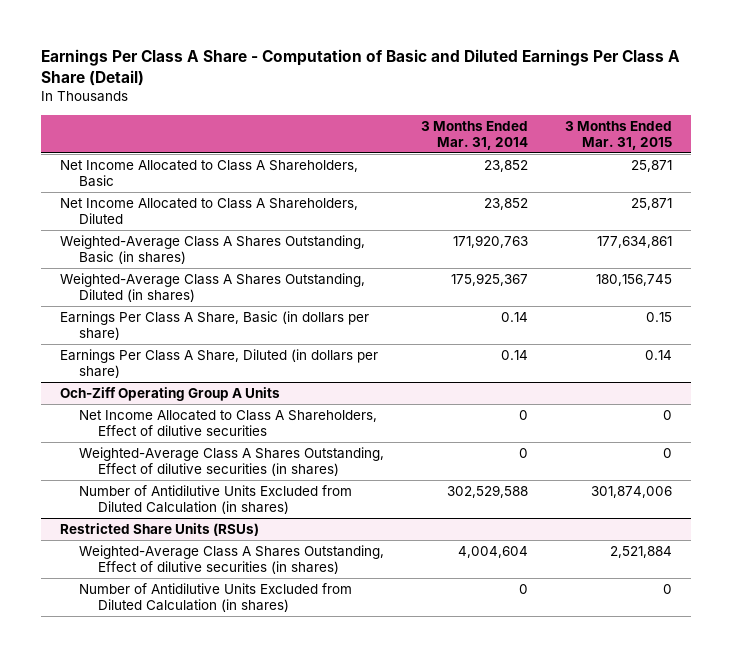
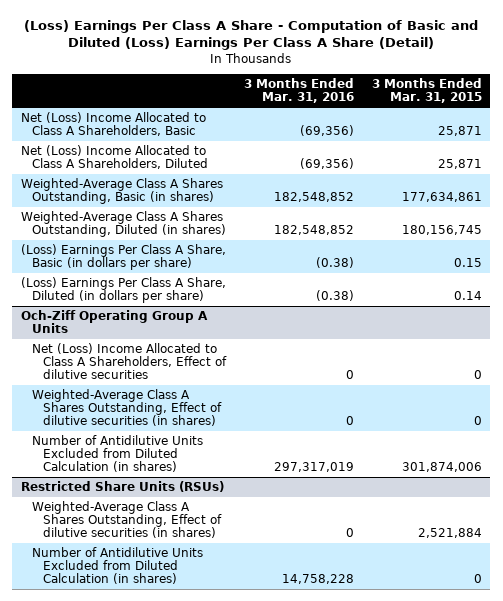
- Earnings Per Class A Share - Computation of Basic and Diluted Earnings Per Class A Share (Detail)
+ (Loss) Earnings Per Class A Share - Computation of Basic and Diluted (Loss) Earnings Per Class A Share (Detail)
- | 3 Months Ended Mar. 31, 2014 | 3 Months Ended Mar. 31, 2015
+ | 3 Months Ended Mar. 31, 2016 | 3 Months Ended Mar. 31, 2015
- Net Income Allocated to Class A Shareholders, Basic | 23,852 | 25,871
- Net Income Allocated to Class A Shareholders, Diluted | 23,852 | 25,871
+ Net (Loss) Income Allocated to Class A Shareholders, Basic | (69,356) | 25,871
+ Net (Loss) Income Allocated to Class A Shareholders, Diluted | (69,356) | 25,871
- Earnings Per Class A Share, Basic (in dollars per share) | 0.14 | 0.15
- Earnings Per Class A Share, Diluted (in dollars per share) | 0.14 | 0.14
+ (Loss) Earnings Per Class A Share, Basic (in dollars per share) | (0.38) | 0.15
+ (Loss) Earnings Per Class A Share, Diluted (in dollars per share) | (0.38) | 0.14
@ Och-Ziff Operating Group A Units
- Net Income Allocated to Class A Shareholders, Effect of dilutive securities | 0 | 0
+ Net (Loss) Income Allocated to Class A Shareholders, Effect of dilutive securities | 0 | 0

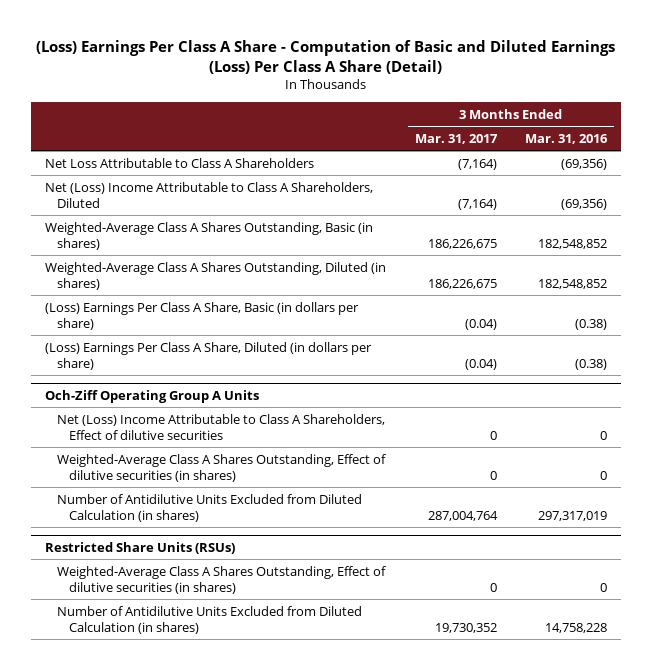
- (Loss) Earnings Per Class A Share - Computation of Basic and Diluted (Loss) Earnings Per Class A Share (Detail)
+ (Loss) Earnings Per Class A Share - Computation of Basic and Diluted Earnings (Loss) Per Class A Share (Detail)
- | 3 Months Ended Mar. 31, 2016 | 3 Months Ended Mar. 31, 2015
+ | 3 Months Ended Mar. 31, 2017 | 3 Months Ended Mar. 31, 2016
- Net (Loss) Income Allocated to Class A Shareholders, Basic | (69,356) | 25,871
- Net (Loss) Income Allocated to Class A Shareholders, Diluted | (69,356) | 25,871
+ Net Loss Attributable to Class A Shareholders | (7,164) | (69,356)
+ Net (Loss) Income Attributable to Class A Shareholders, Diluted | (7,164) | (69,356)
@ Och-Ziff Operating Group A Units
- Net (Loss) Income Allocated to Class A Shareholders, Effect of dilutive securities | 0 | 0
+ Net (Loss) Income Attributable to Class A Shareholders, Effect of dilutive securities | 0 | 0

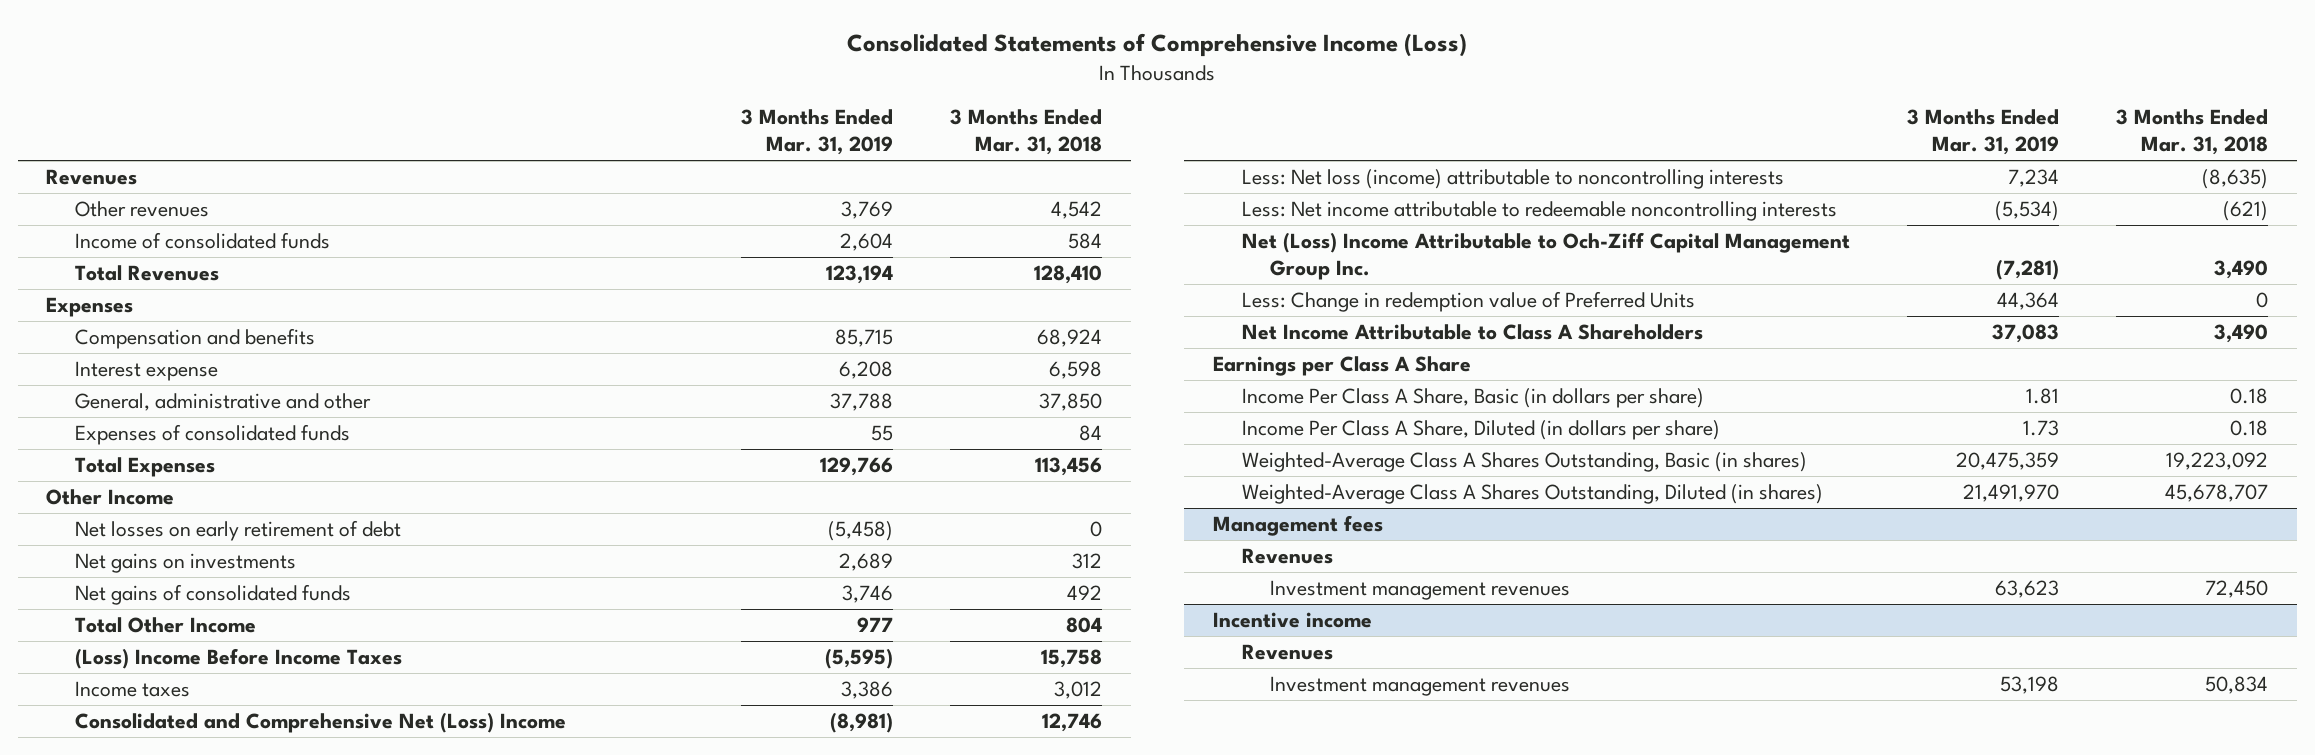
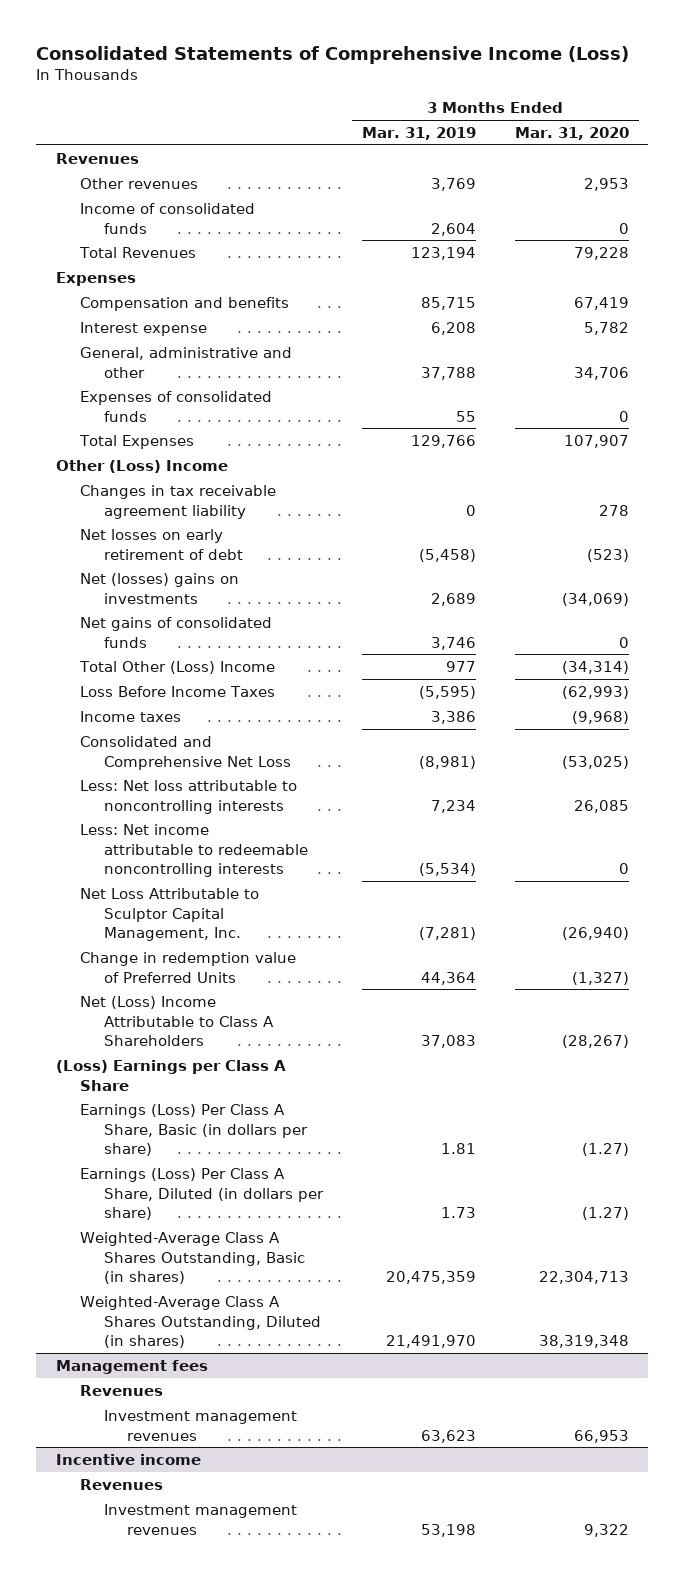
- | 3 Months Ended Mar. 31, 2019 | 3 Months Ended Mar. 31, 2018
+ | 3 Months Ended Mar. 31, 2019 | 3 Months Ended Mar. 31, 2020
- Other Income
+ Other (Loss) Income
+ Changes in tax receivable agreement liability | 0 | 278
- Net gains on investments | 2,689 | 312
+ Net (losses) gains on investments | 2,689 | (34,069)
- Total Other Income | 977 | 804
- (Loss) Income Before Income Taxes | (5,595) | 15,758
+ Total Other (Loss) Income | 977 | (34,314)
+ Loss Before Income Taxes | (5,595) | (62,993)
- Consolidated and Comprehensive Net (Loss) Income | (8,981) | 12,746
- Less: Net loss (income) attributable to noncontrolling interests | 7,234 | (8,635)
+ Consolidated and Comprehensive Net Loss | (8,981) | (53,025)
+ Less: Net loss attributable to noncontrolling interests | 7,234 | 26,085
- Net (Loss) Income Attributable to Och-Ziff Capital Management Group Inc. | (7,281) | 3,490
- Less: Change in redemption value of Preferred Units | 44,364 | 0
- Net Income Attributable to Class A Shareholders | 37,083 | 3,490
- Earnings per Class A Share
- Income Per Class A Share, Basic (in dollars per share) | 1.81 | 0.18
- Income Per Class A Share, Diluted (in dollars per share) | 1.73 | 0.18
+ Net Loss Attributable to Sculptor Capital Management, Inc. | (7,281) | (26,940)
+ Change in redemption value of Preferred Units | 44,364 | (1,327)
+ Net (Loss) Income Attributable to Class A Shareholders | 37,083 | (28,267)
+ (Loss) Earnings per Class A Share
+ Earnings (Loss) Per Class A Share, Basic (in dollars per share) | 1.81 | (1.27)
+ Earnings (Loss) Per Class A Share, Diluted (in dollars per share) | 1.73 | (1.27)

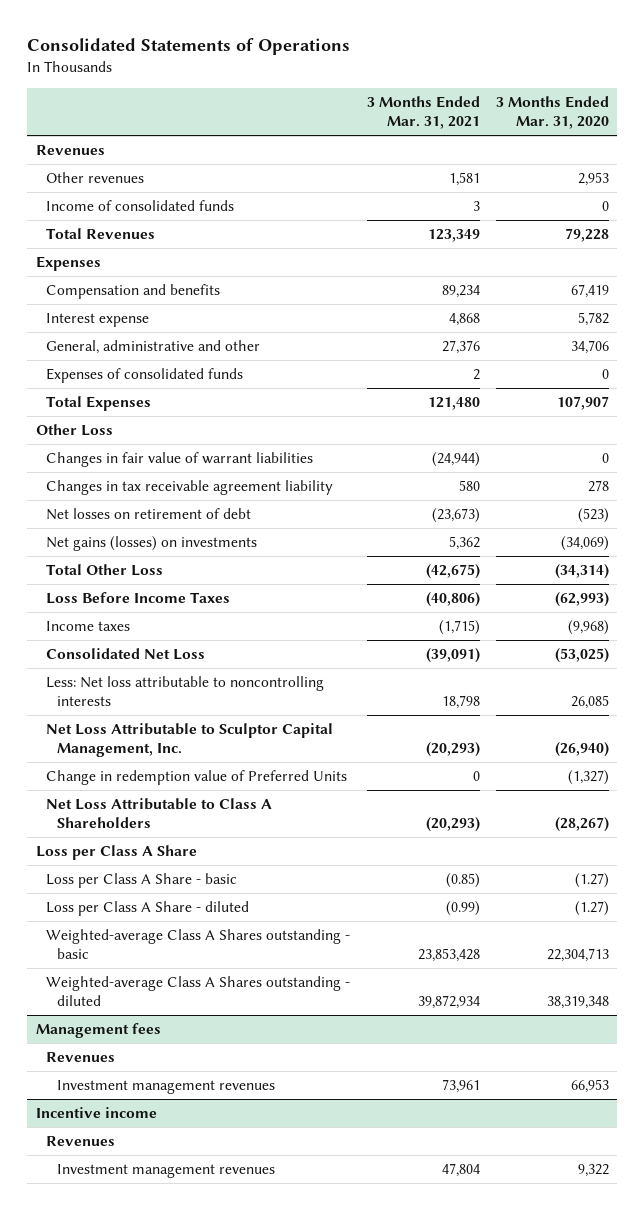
- Consolidated Statements of Comprehensive Income (Loss)
+ Consolidated Statements of Operations
- | 3 Months Ended Mar. 31, 2019 | 3 Months Ended Mar. 31, 2020
+ | 3 Months Ended Mar. 31, 2021 | 3 Months Ended Mar. 31, 2020
- Other (Loss) Income
+ Other Loss
+ Changes in fair value of warrant liabilities | (24,944) | 0
- Net losses on early retirement of debt | (5,458) | (523)
- Net (losses) gains on investments | 2,689 | (34,069)
- Net gains of consolidated funds | 3,746 | 0
- Total Other (Loss) Income | 977 | (34,314)
+ Net losses on retirement of debt | (23,673) | (523)
+ Net gains (losses) on investments | 5,362 | (34,069)
+ Total Other Loss | (42,675) | (34,314)
- Consolidated and Comprehensive Net Loss | (8,981) | (53,025)
+ Consolidated Net Loss | (39,091) | (53,025)
- Less: Net income attributable to redeemable noncontrolling interests | (5,534) | 0
- Net (Loss) Income Attributable to Class A Shareholders | 37,083 | (28,267)
- (Loss) Earnings per Class A Share
- Earnings (Loss) Per Class A Share, Basic (in dollars per share) | 1.81 | (1.27)
- Earnings (Loss) Per Class A Share, Diluted (in dollars per share) | 1.73 | (1.27)
- Weighted-Average Class A Shares Outstanding, Basic (in shares) | 20,475,359 | 22,304,713
- Weighted-Average Class A Shares Outstanding, Diluted (in shares) | 21,491,970 | 38,319,348
+ Net Loss Attributable to Class A Shareholders | (20,293) | (28,267)
+ Loss per Class A Share
+ Loss per Class A Share - basic | (0.85) | (1.27)
+ Loss per Class A Share - diluted | (0.99) | (1.27)
+ Weighted-average Class A Shares outstanding - basic | 23,853,428 | 22,304,713
+ Weighted-average Class A Shares outstanding - diluted | 39,872,934 | 38,319,348

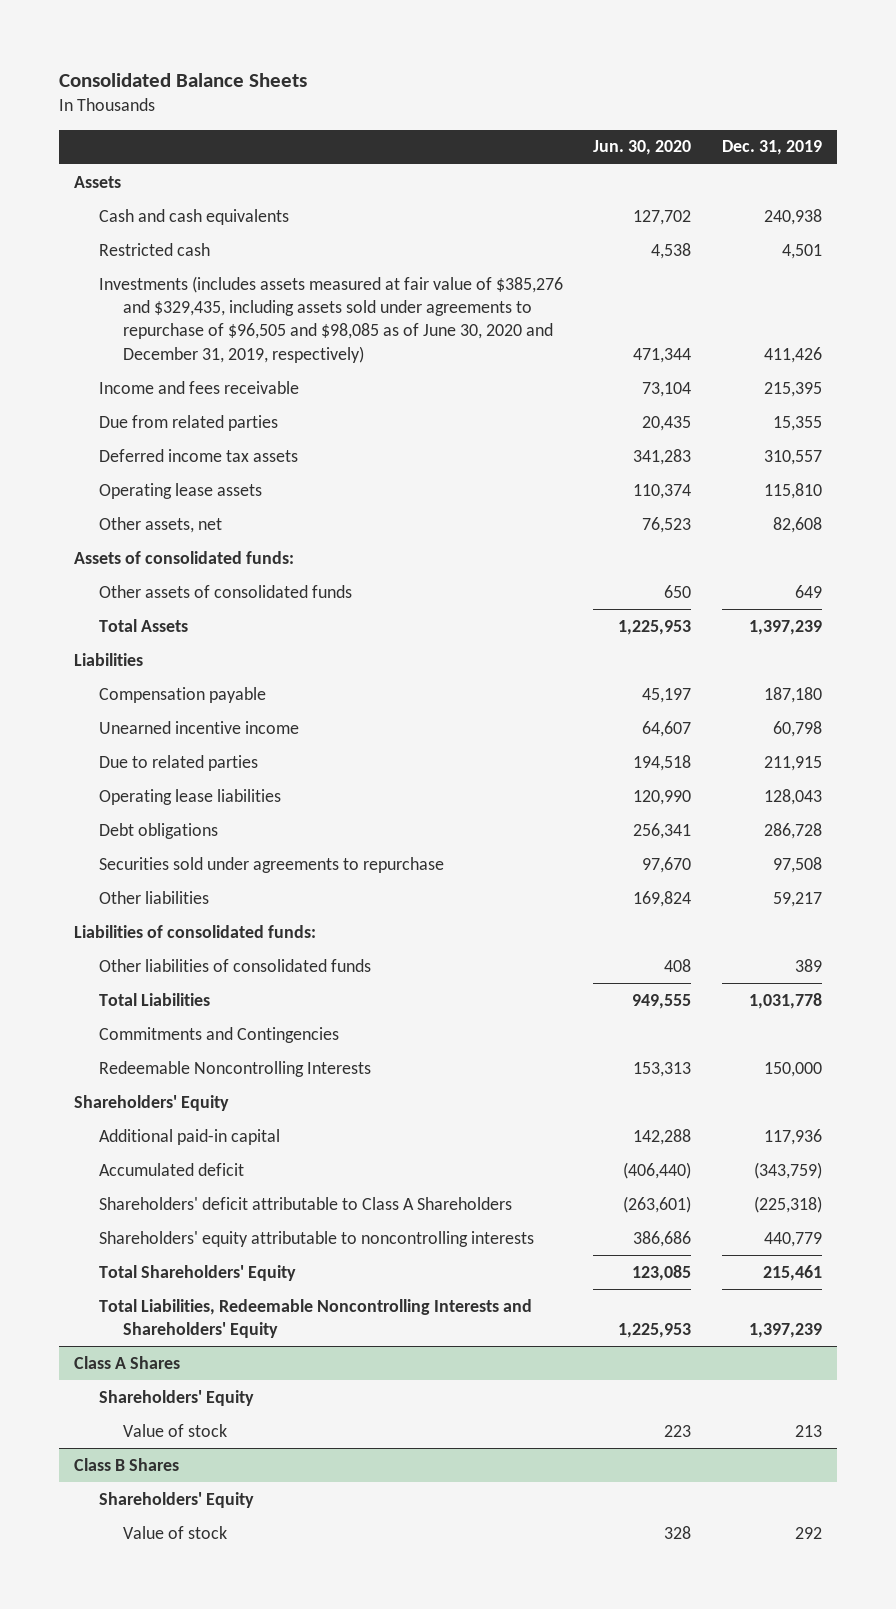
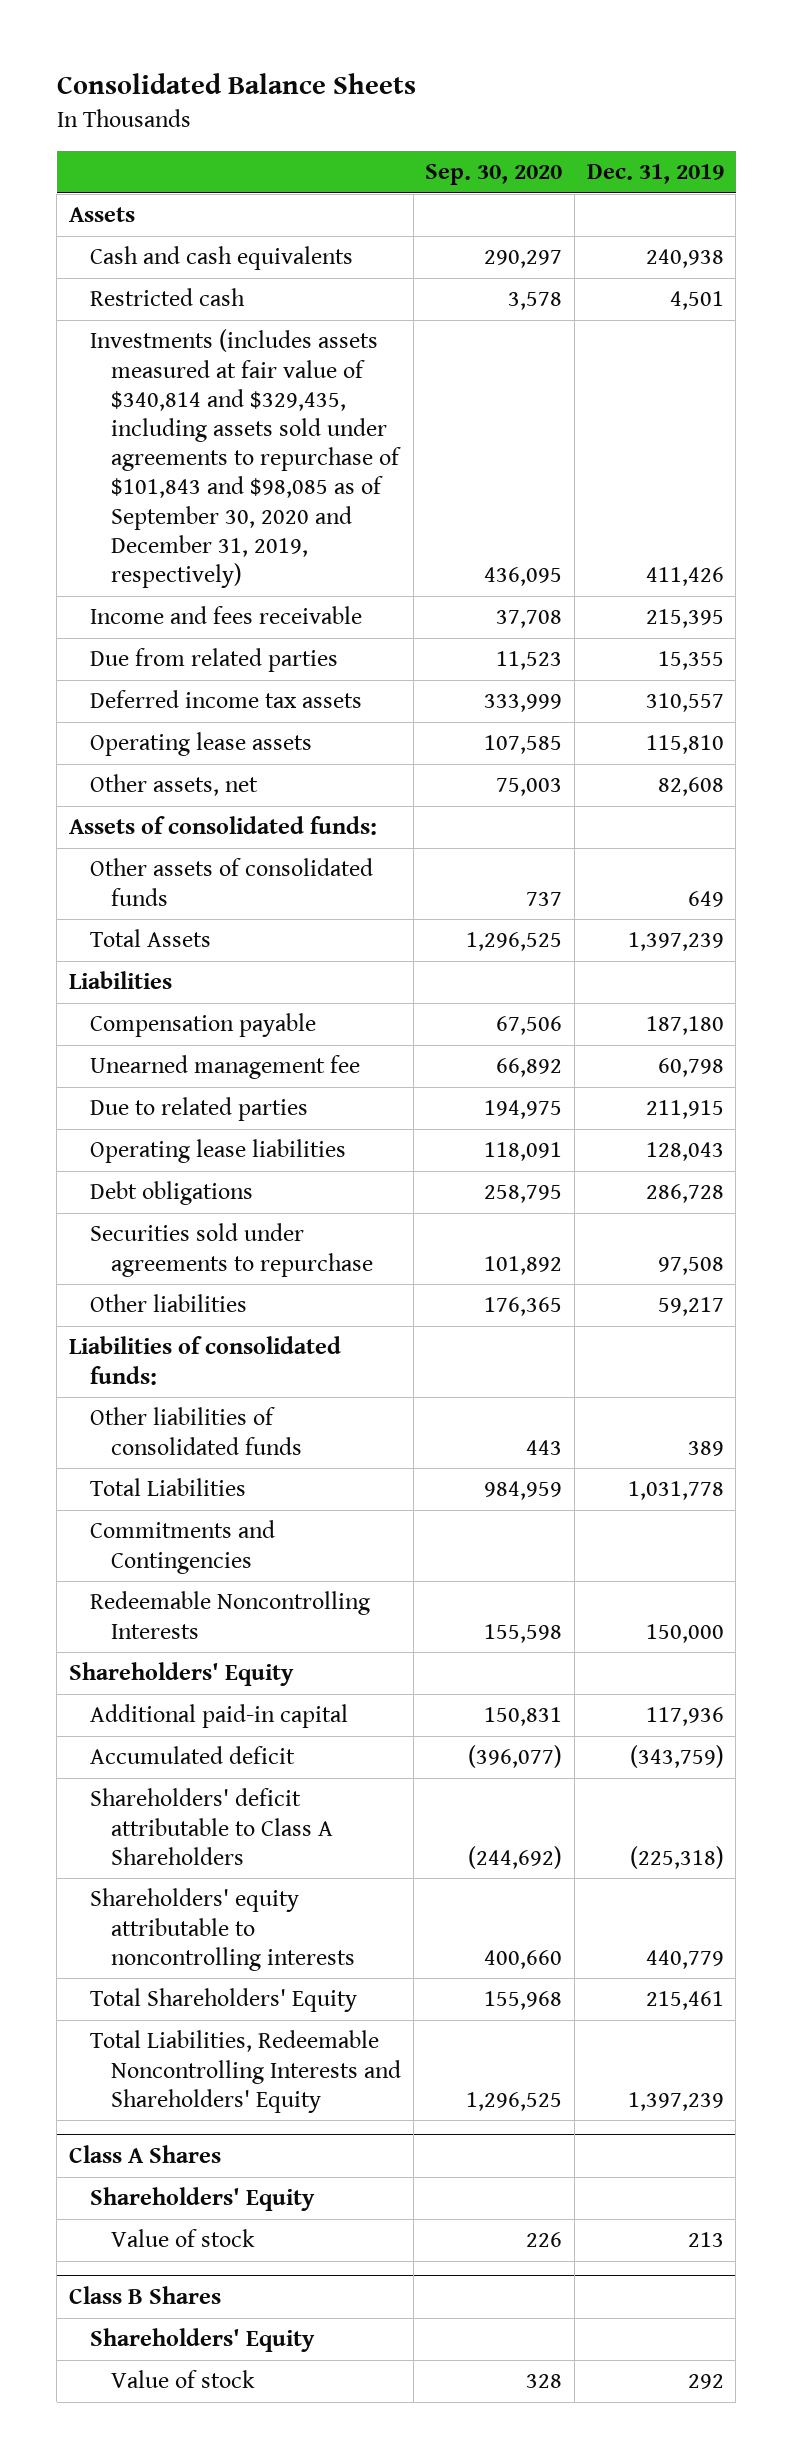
- | Jun. 30, 2020 | Dec. 31, 2019
+ | Sep. 30, 2020 | Dec. 31, 2019
- Investments (includes assets measured at fair value of $385,276 and $329,435, including assets sold under agreements to repurchase of $96,505 and $98,085 as of June 30, 2020 and December 31, 2019, respectively) | 471,344 | 411,426
+ Investments (includes assets measured at fair value of $340,814 and $329,435, including assets sold under agreements to repurchase of $101,843 and $98,085 as of September 30, 2020 and December 31, 2019, respectively) | 436,095 | 411,426
- Unearned incentive income | 64,607 | 60,798
+ Unearned management fee | 66,892 | 60,798

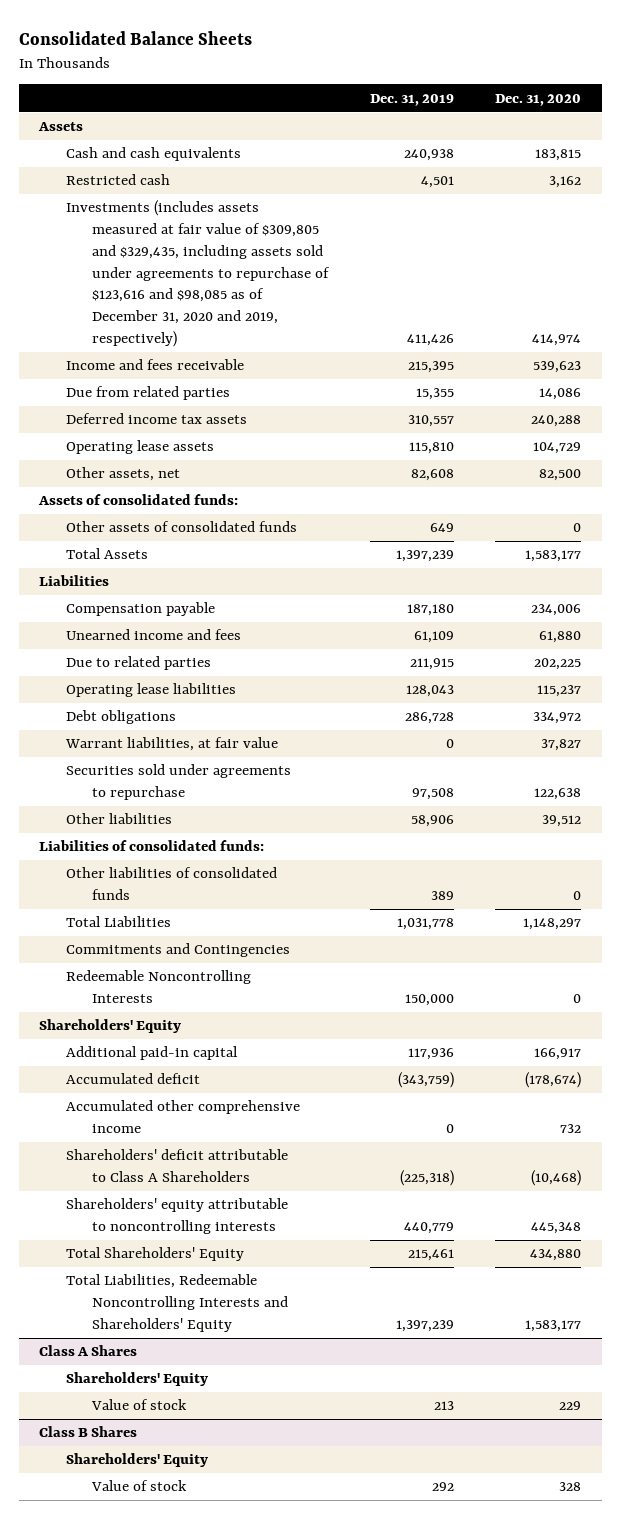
- | Sep. 30, 2020 | Dec. 31, 2019
+ | Dec. 31, 2019 | Dec. 31, 2020
- Investments (includes assets measured at fair value of $340,814 and $329,435, including assets sold under agreements to repurchase of $101,843 and $98,085 as of September 30, 2020 and December 31, 2019, respectively) | 436,095 | 411,426
+ Investments (includes assets measured at fair value of $309,805 and $329,435, including assets sold under agreements to repurchase of $123,616 and $98,085 as of December 31, 2020 and 2019, respectively) | 411,426 | 414,974
- Unearned management fee | 66,892 | 60,798
+ Unearned income and fees | 61,109 | 61,880
+ Warrant liabilities, at fair value | 0 | 37,827
- Other liabilities | 176,365 | 59,217
+ Other liabilities | 58,906 | 39,512
+ Accumulated other comprehensive income | 0 | 732

